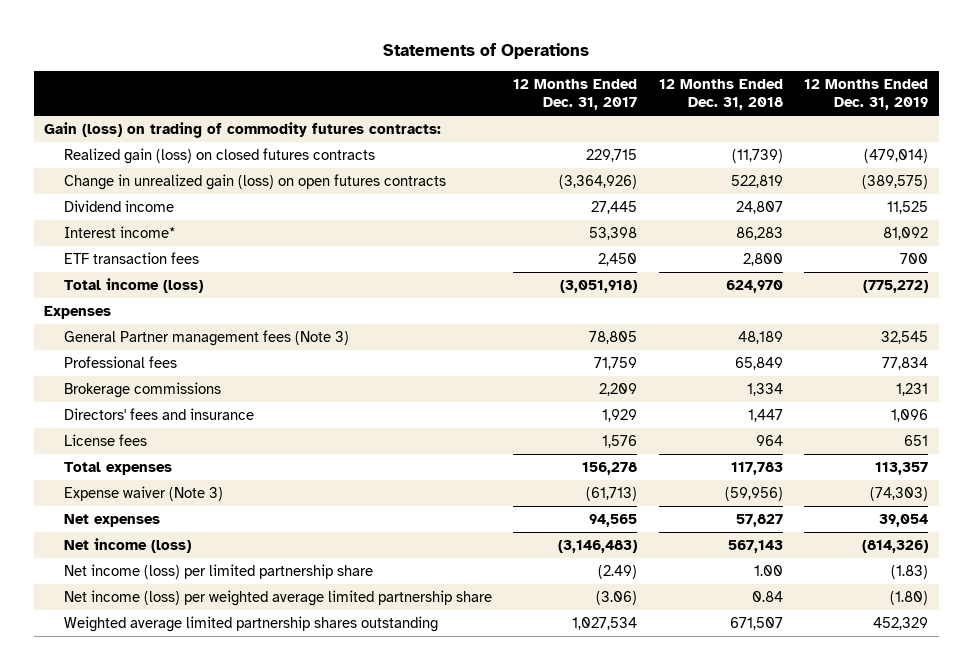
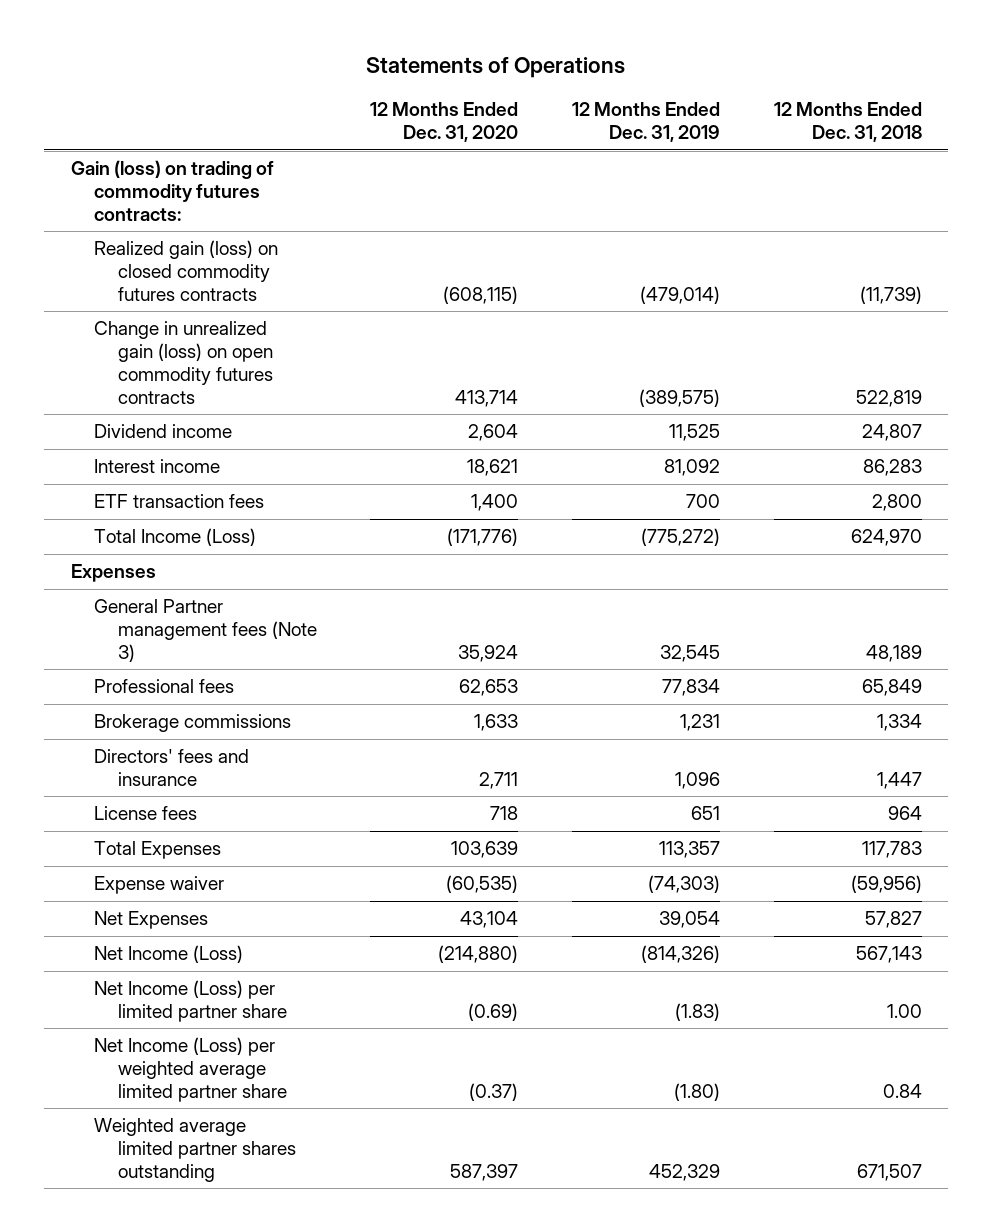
- | 12 Months Ended Dec. 31, 2017 | 12 Months Ended Dec. 31, 2018 | 12 Months Ended Dec. 31, 2019
+ | 12 Months Ended Dec. 31, 2020 | 12 Months Ended Dec. 31, 2019 | 12 Months Ended Dec. 31, 2018
- Realized gain (loss) on closed futures contracts | 229,715 | (11,739) | (479,014)
- Change in unrealized gain (loss) on open futures contracts | (3,364,926) | 522,819 | (389,575)
+ Realized gain (loss) on closed commodity futures contracts | (608,115) | (479,014) | (11,739)
+ Change in unrealized gain (loss) on open commodity futures contracts | 413,714 | (389,575) | 522,819
- Interest income* | 53,398 | 86,283 | 81,092
+ Interest income | 18,621 | 81,092 | 86,283
- Total income (loss) | (3,051,918) | 624,970 | (775,272)
+ Total Income (Loss) | (171,776) | (775,272) | 624,970
- Total expenses | 156,278 | 117,783 | 113,357
- Expense waiver (Note 3) | (61,713) | (59,956) | (74,303)
- Net expenses | 94,565 | 57,827 | 39,054
- Net income (loss) | (3,146,483) | 567,143 | (814,326)
- Net income (loss) per limited partnership share | (2.49) | 1.00 | (1.83)
- Net income (loss) per weighted average limited partnership share | (3.06) | 0.84 | (1.80)
- Weighted average limited partnership shares outstanding | 1,027,534 | 671,507 | 452,329
+ Total Expenses | 103,639 | 113,357 | 117,783
+ Expense waiver | (60,535) | (74,303) | (59,956)
+ Net Expenses | 43,104 | 39,054 | 57,827
+ Net Income (Loss) | (214,880) | (814,326) | 567,143
+ Net Income (Loss) per limited partner share | (0.69) | (1.83) | 1.00
+ Net Income (Loss) per weighted average limited partner share | (0.37) | (1.80) | 0.84
+ Weighted average limited partner shares outstanding | 587,397 | 452,329 | 671,507

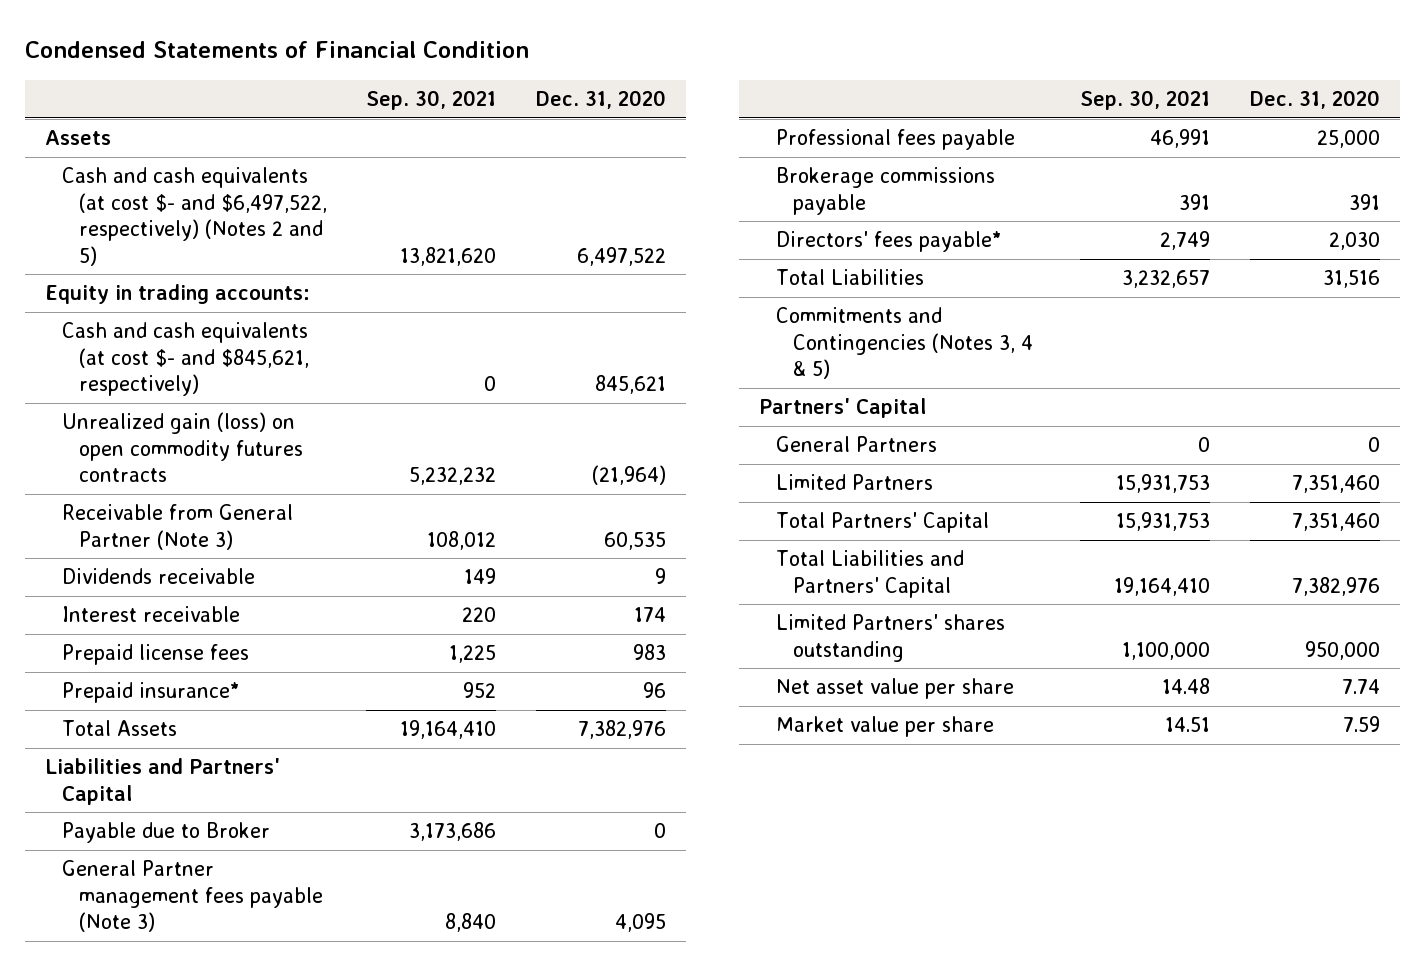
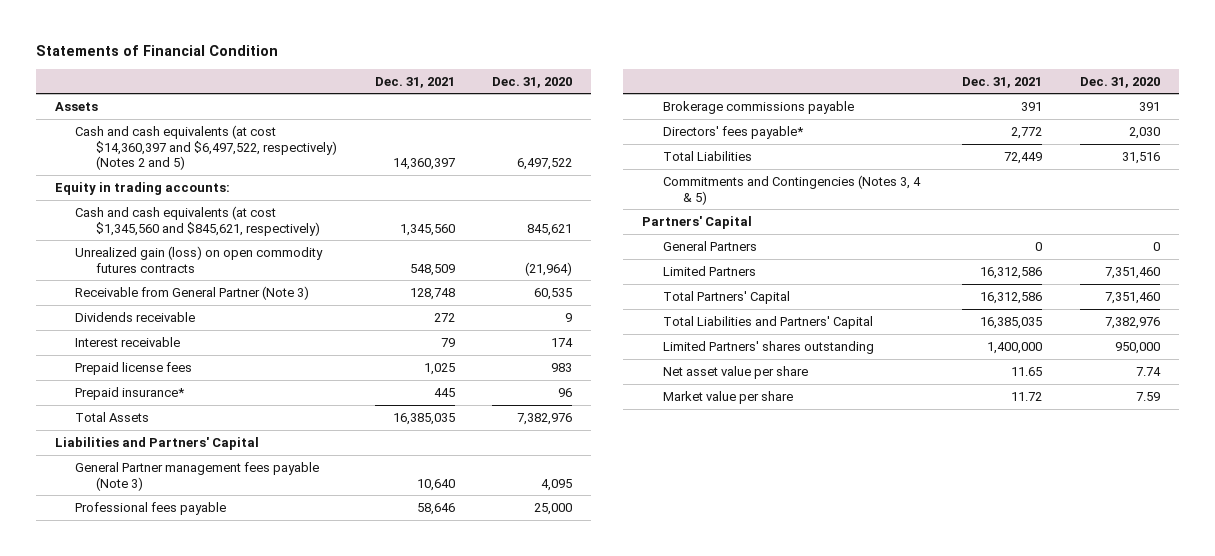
- Condensed Statements of Financial Condition
+ Statements of Financial Condition
- | Sep. 30, 2021 | Dec. 31, 2020
+ | Dec. 31, 2021 | Dec. 31, 2020
- Cash and cash equivalents (at cost $- and $6,497,522, respectively) (Notes 2 and 5) | 13,821,620 | 6,497,522
+ Cash and cash equivalents (at cost $14,360,397 and $6,497,522, respectively) (Notes 2 and 5) | 14,360,397 | 6,497,522
- Cash and cash equivalents (at cost $- and $845,621, respectively) | 0 | 845,621
+ Cash and cash equivalents (at cost $1,345,560 and $845,621, respectively) | 1,345,560 | 845,621
- Payable due to Broker | 3,173,686 | 0

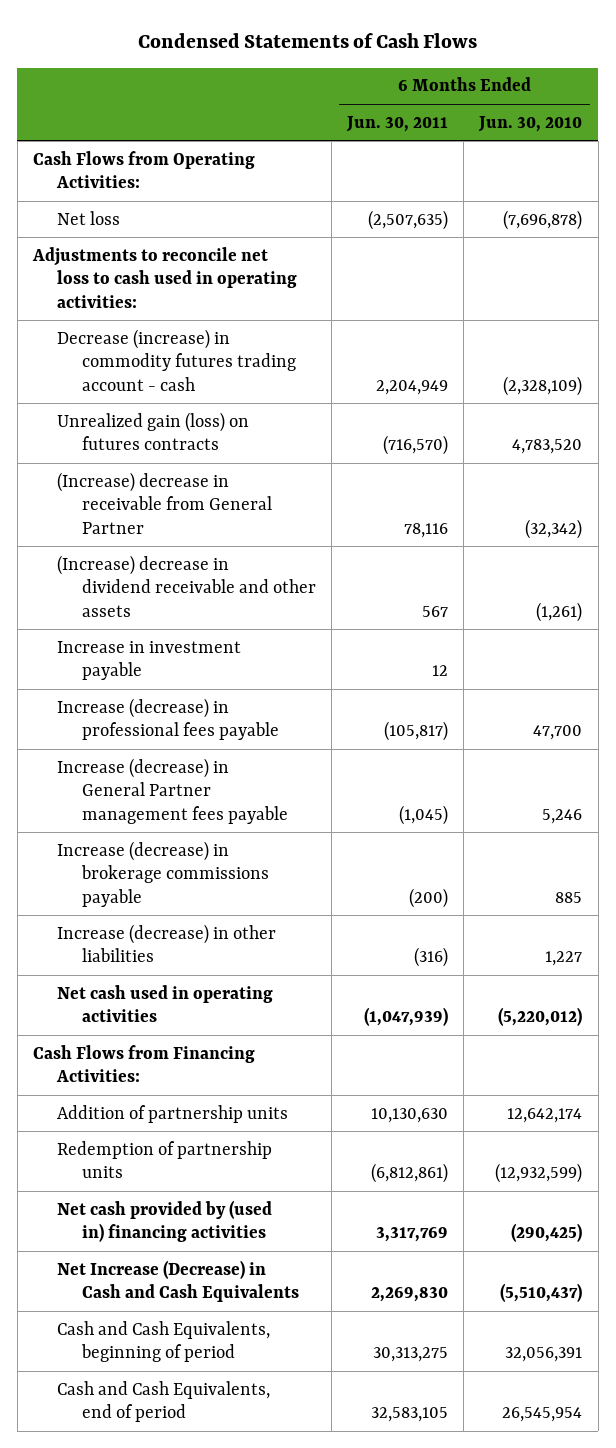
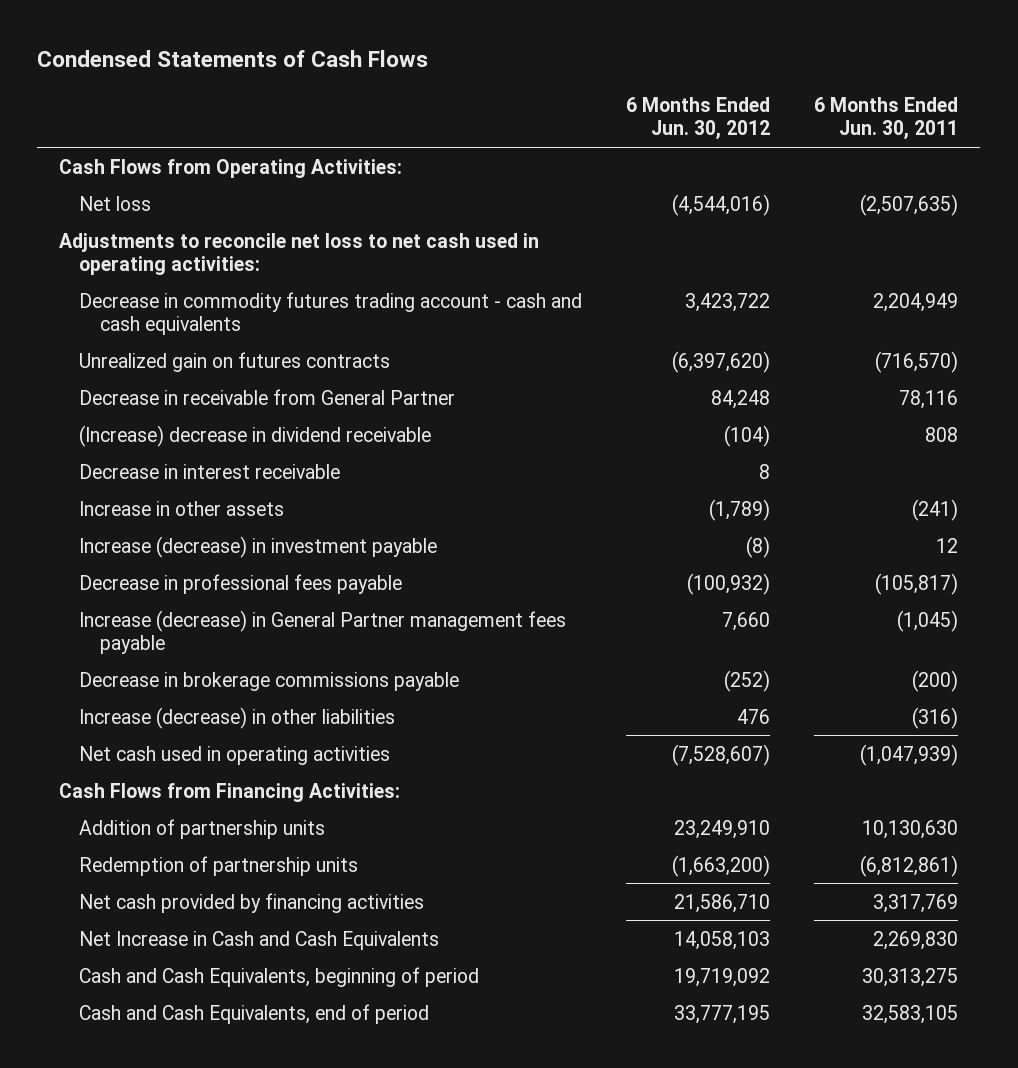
- | 6 Months Ended Jun. 30, 2011 | 6 Months Ended Jun. 30, 2010
+ | 6 Months Ended Jun. 30, 2012 | 6 Months Ended Jun. 30, 2011
- Adjustments to reconcile net loss to cash used in operating activities:
- Decrease (increase) in commodity futures trading account - cash | 2,204,949 | (2,328,109)
- Unrealized gain (loss) on futures contracts | (716,570) | 4,783,520
- (Increase) decrease in receivable from General Partner | 78,116 | (32,342)
- (Increase) decrease in dividend receivable and other assets | 567 | (1,261)
- Increase in investment payable | 12 |
- Increase (decrease) in professional fees payable | (105,817) | 47,700
+ Adjustments to reconcile net loss to net cash used in operating activities:
+ Decrease in commodity futures trading account - cash and cash equivalents | 3,423,722 | 2,204,949
+ Unrealized gain on futures contracts | (6,397,620) | (716,570)
+ Decrease in receivable from General Partner | 84,248 | 78,116
+ (Increase) decrease in dividend receivable | (104) | 808
+ Decrease in interest receivable | 8 |
+ Increase in other assets | (1,789) | (241)
+ Increase (decrease) in investment payable | (8) | 12
+ Decrease in professional fees payable | (100,932) | (105,817)
- Increase (decrease) in brokerage commissions payable | (200) | 885
+ Decrease in brokerage commissions payable | (252) | (200)
- Net cash provided by (used in) financing activities | 3,317,769 | (290,425)
- Net Increase (Decrease) in Cash and Cash Equivalents | 2,269,830 | (5,510,437)
+ Net cash provided by financing activities | 21,586,710 | 3,317,769
+ Net Increase in Cash and Cash Equivalents | 14,058,103 | 2,269,830

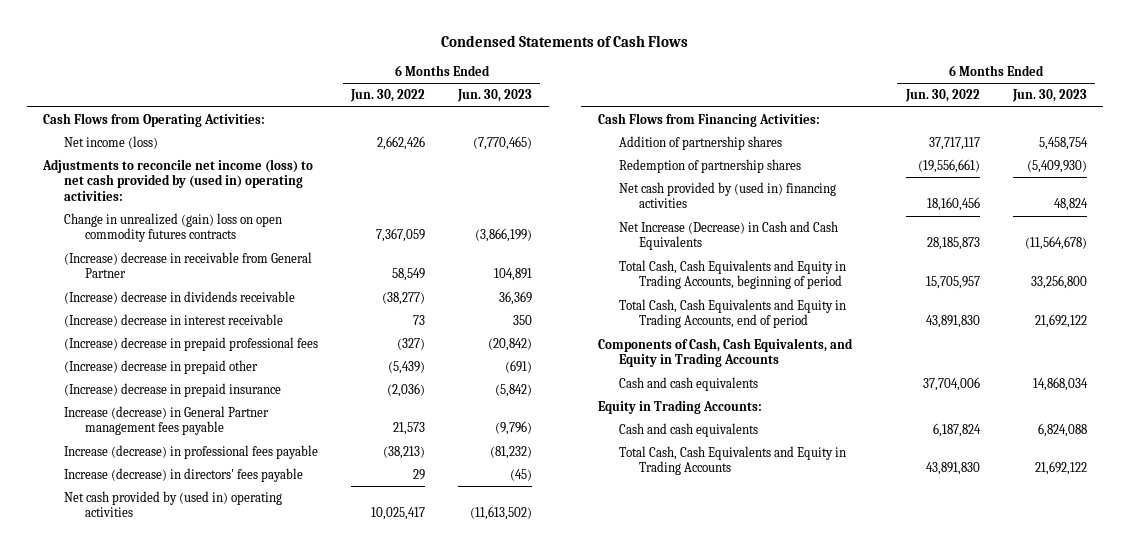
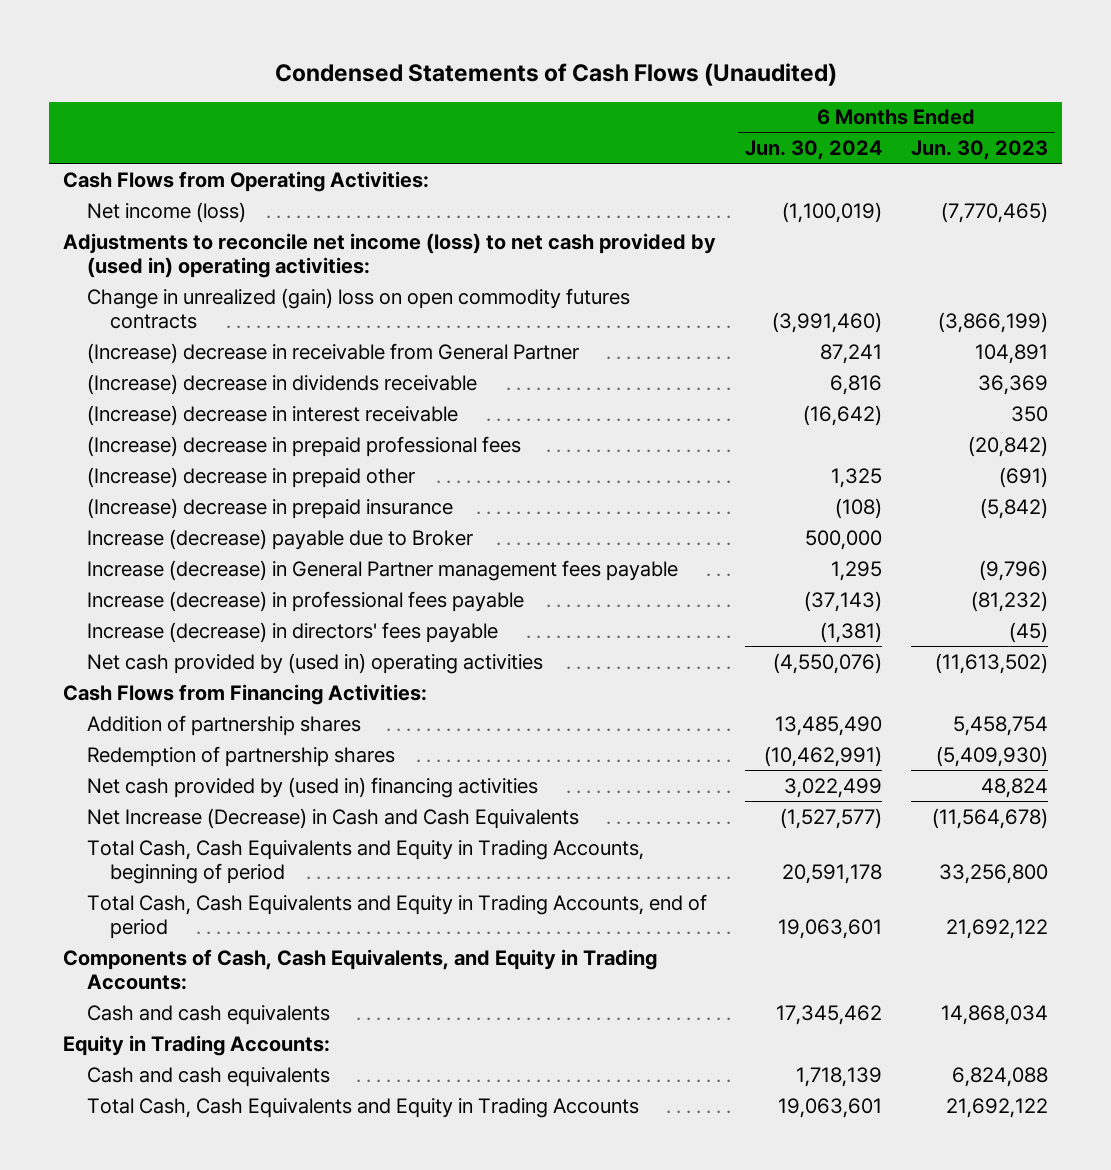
- Condensed Statements of Cash Flows
+ Condensed Statements of Cash Flows (Unaudited)
- | 6 Months Ended Jun. 30, 2022 | 6 Months Ended Jun. 30, 2023
+ | 6 Months Ended Jun. 30, 2024 | 6 Months Ended Jun. 30, 2023
+ Increase (decrease) payable due to Broker | 500,000 |
- Components of Cash, Cash Equivalents, and Equity in Trading Accounts
+ Components of Cash, Cash Equivalents, and Equity in Trading Accounts:

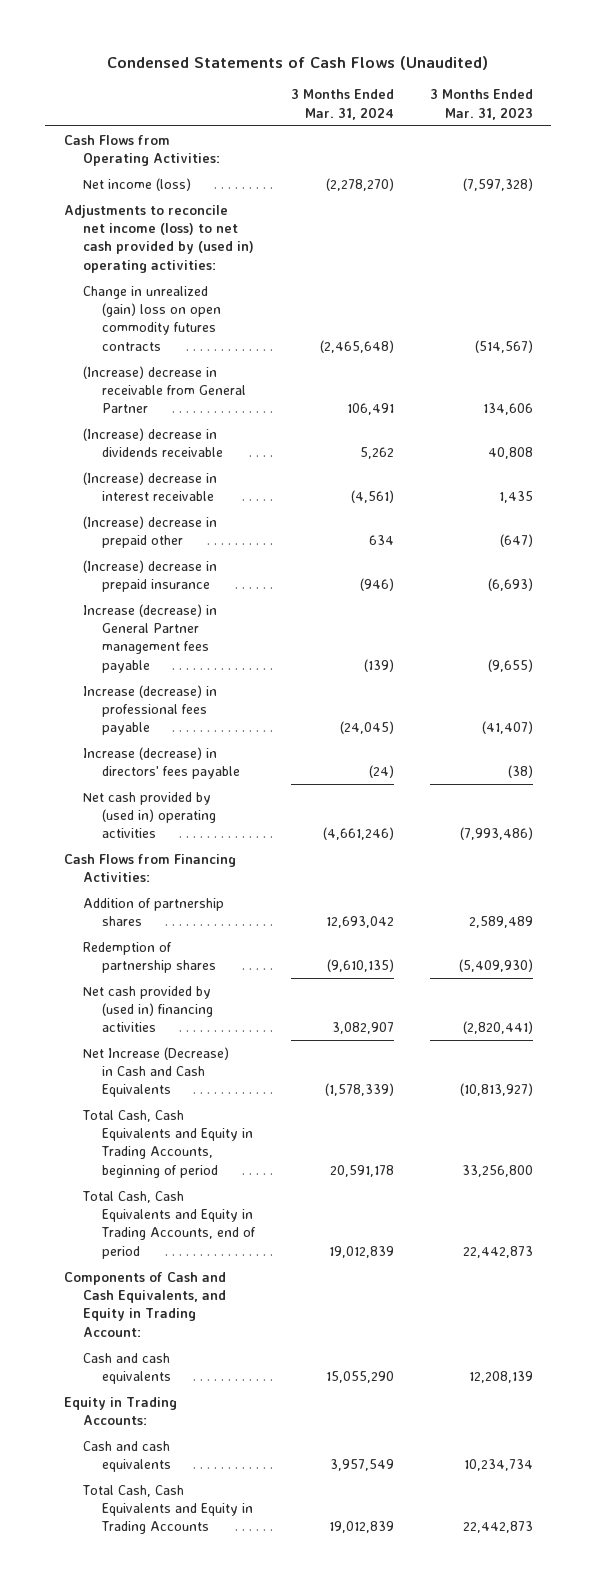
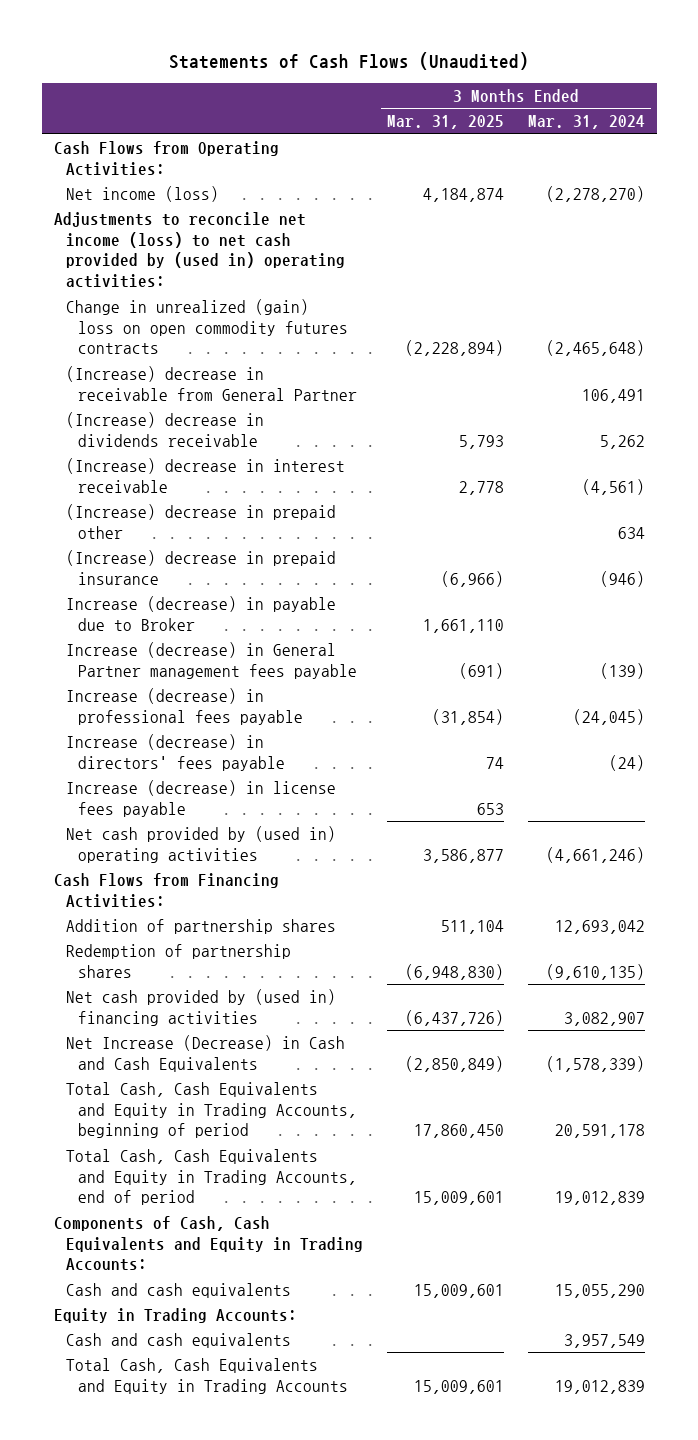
- Condensed Statements of Cash Flows (Unaudited)
+ Statements of Cash Flows (Unaudited)
- | 3 Months Ended Mar. 31, 2024 | 3 Months Ended Mar. 31, 2023
+ | 3 Months Ended Mar. 31, 2025 | 3 Months Ended Mar. 31, 2024
+ Increase (decrease) in payable due to Broker | 1,661,110 |
+ Increase (decrease) in license fees payable | 653 |
- Components of Cash and Cash Equivalents, and Equity in Trading Account:
+ Components of Cash, Cash Equivalents and Equity in Trading Accounts:

